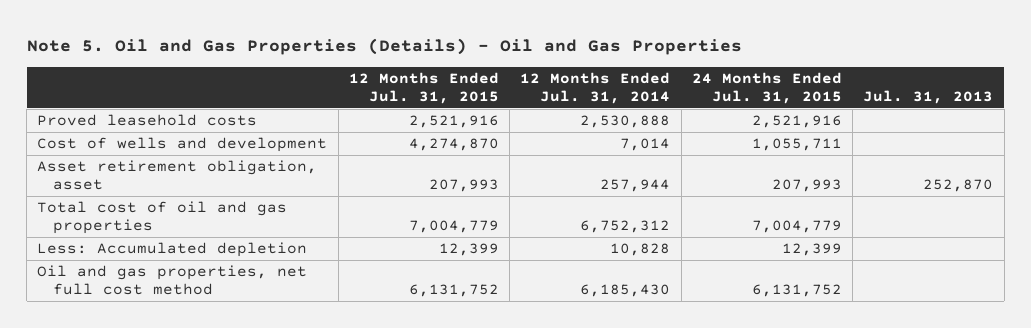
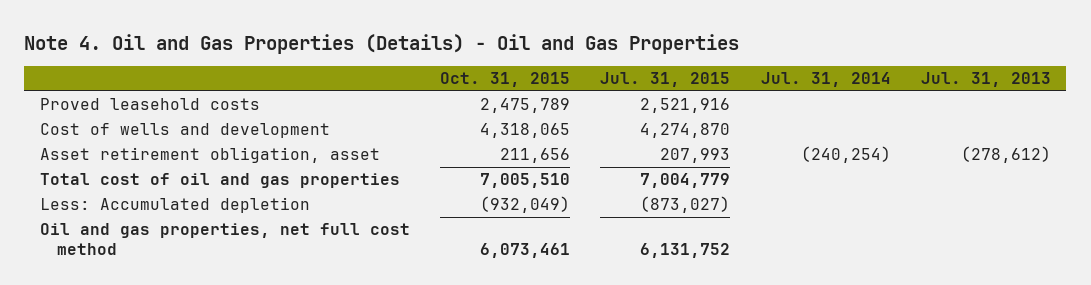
- Note 5. Oil and Gas Properties (Details) - Oil and Gas Properties
+ Note 4. Oil and Gas Properties (Details) - Oil and Gas Properties
- | 12 Months Ended Jul. 31, 2015 | 12 Months Ended Jul. 31, 2014 | 24 Months Ended Jul. 31, 2015 | Jul. 31, 2013
+ | Oct. 31, 2015 | Jul. 31, 2015 | Jul. 31, 2014 | Jul. 31, 2013
- Asset retirement obligation, asset | 207,993 | 257,944 | 207,993 | 252,870
+ Asset retirement obligation, asset | 211,656 | 207,993 | (240,254) | (278,612)

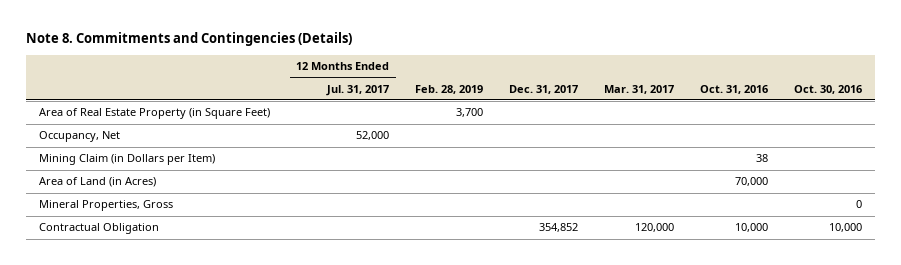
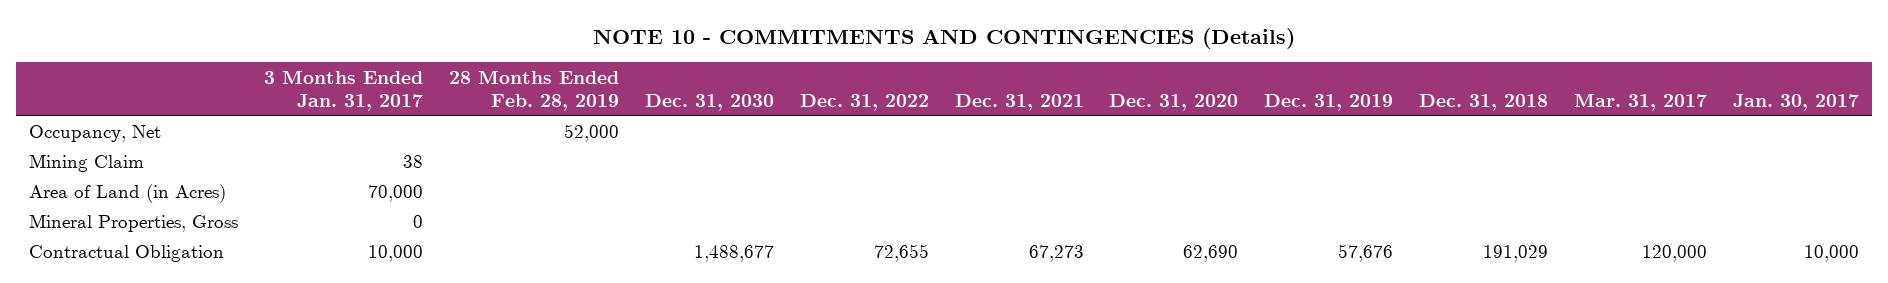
- Note 8. Commitments and Contingencies (Details)
+ NOTE 10 - COMMITMENTS AND CONTINGENCIES (Details)
- | 12 Months Ended Jul. 31, 2017 | Feb. 28, 2019 | Dec. 31, 2017 | Mar. 31, 2017 | Oct. 31, 2016 | Oct. 30, 2016
+ | 3 Months Ended Jan. 31, 2017 | 28 Months Ended Feb. 28, 2019 | Dec. 31, 2030 | Dec. 31, 2022 | Dec. 31, 2021 | Dec. 31, 2020 | Dec. 31, 2019 | Dec. 31, 2018 | Mar. 31, 2017 | Jan. 30, 2017
- Area of Real Estate Property (in Square Feet) | | 3,700 | | | |
- Mining Claim (in Dollars per Item) | | | | | 38 |
+ Mining Claim | 38 | | | | | | | | |

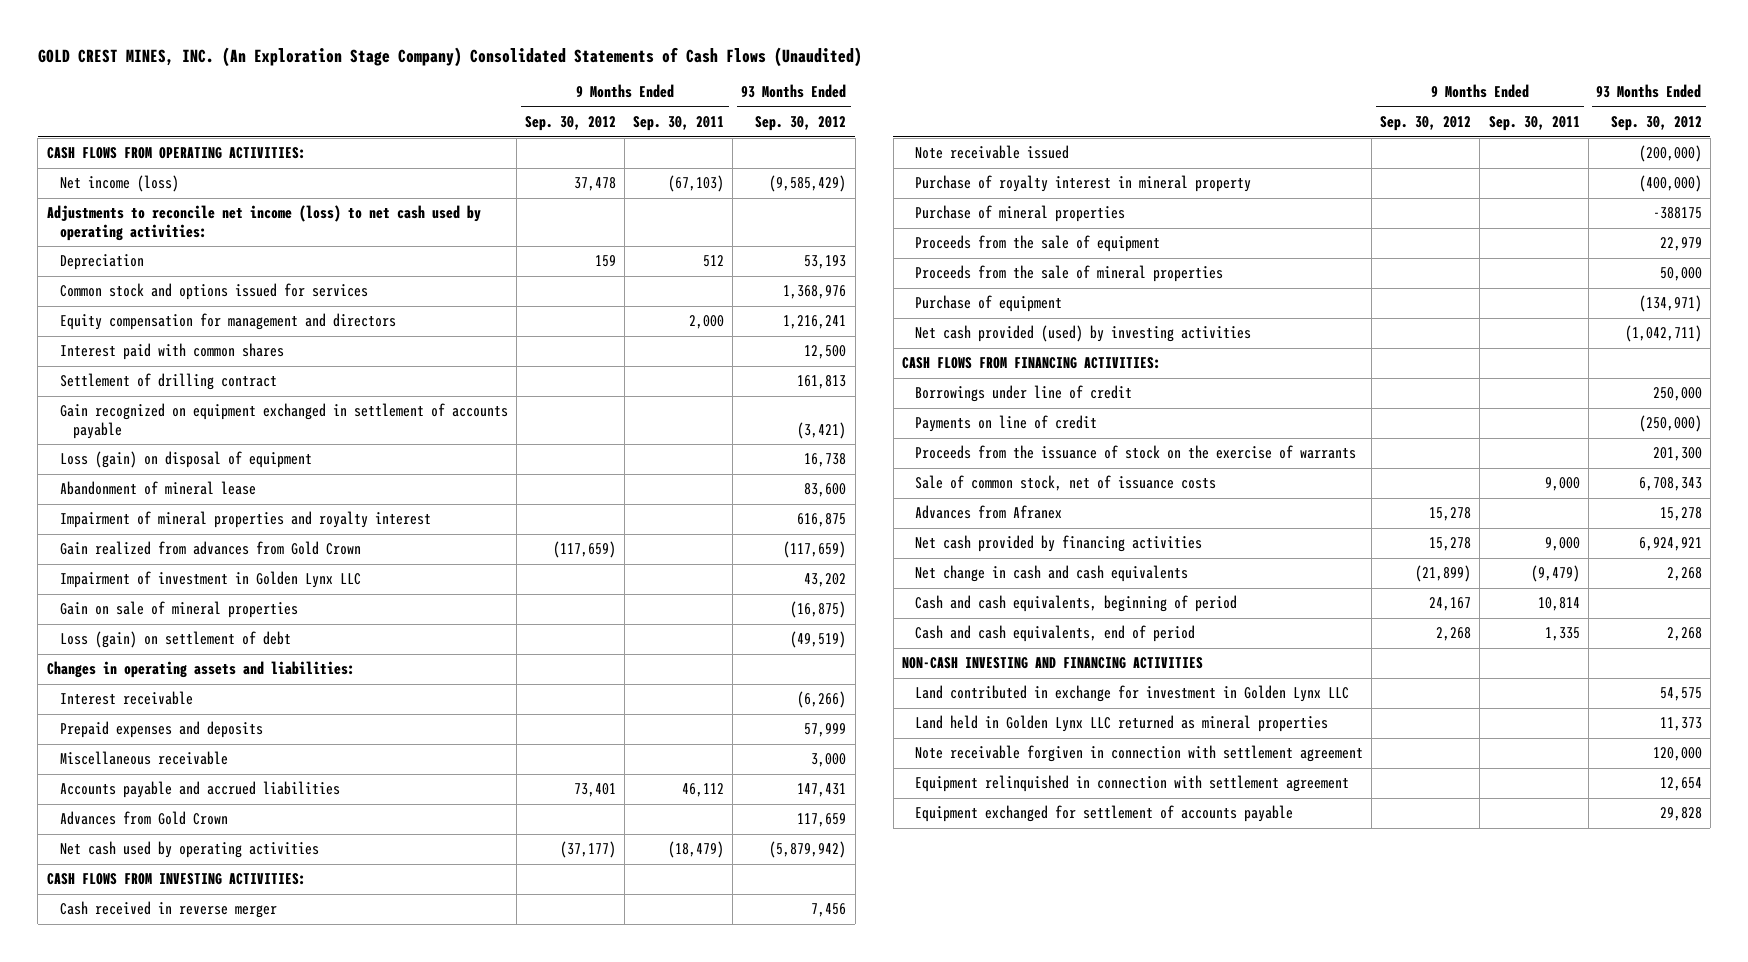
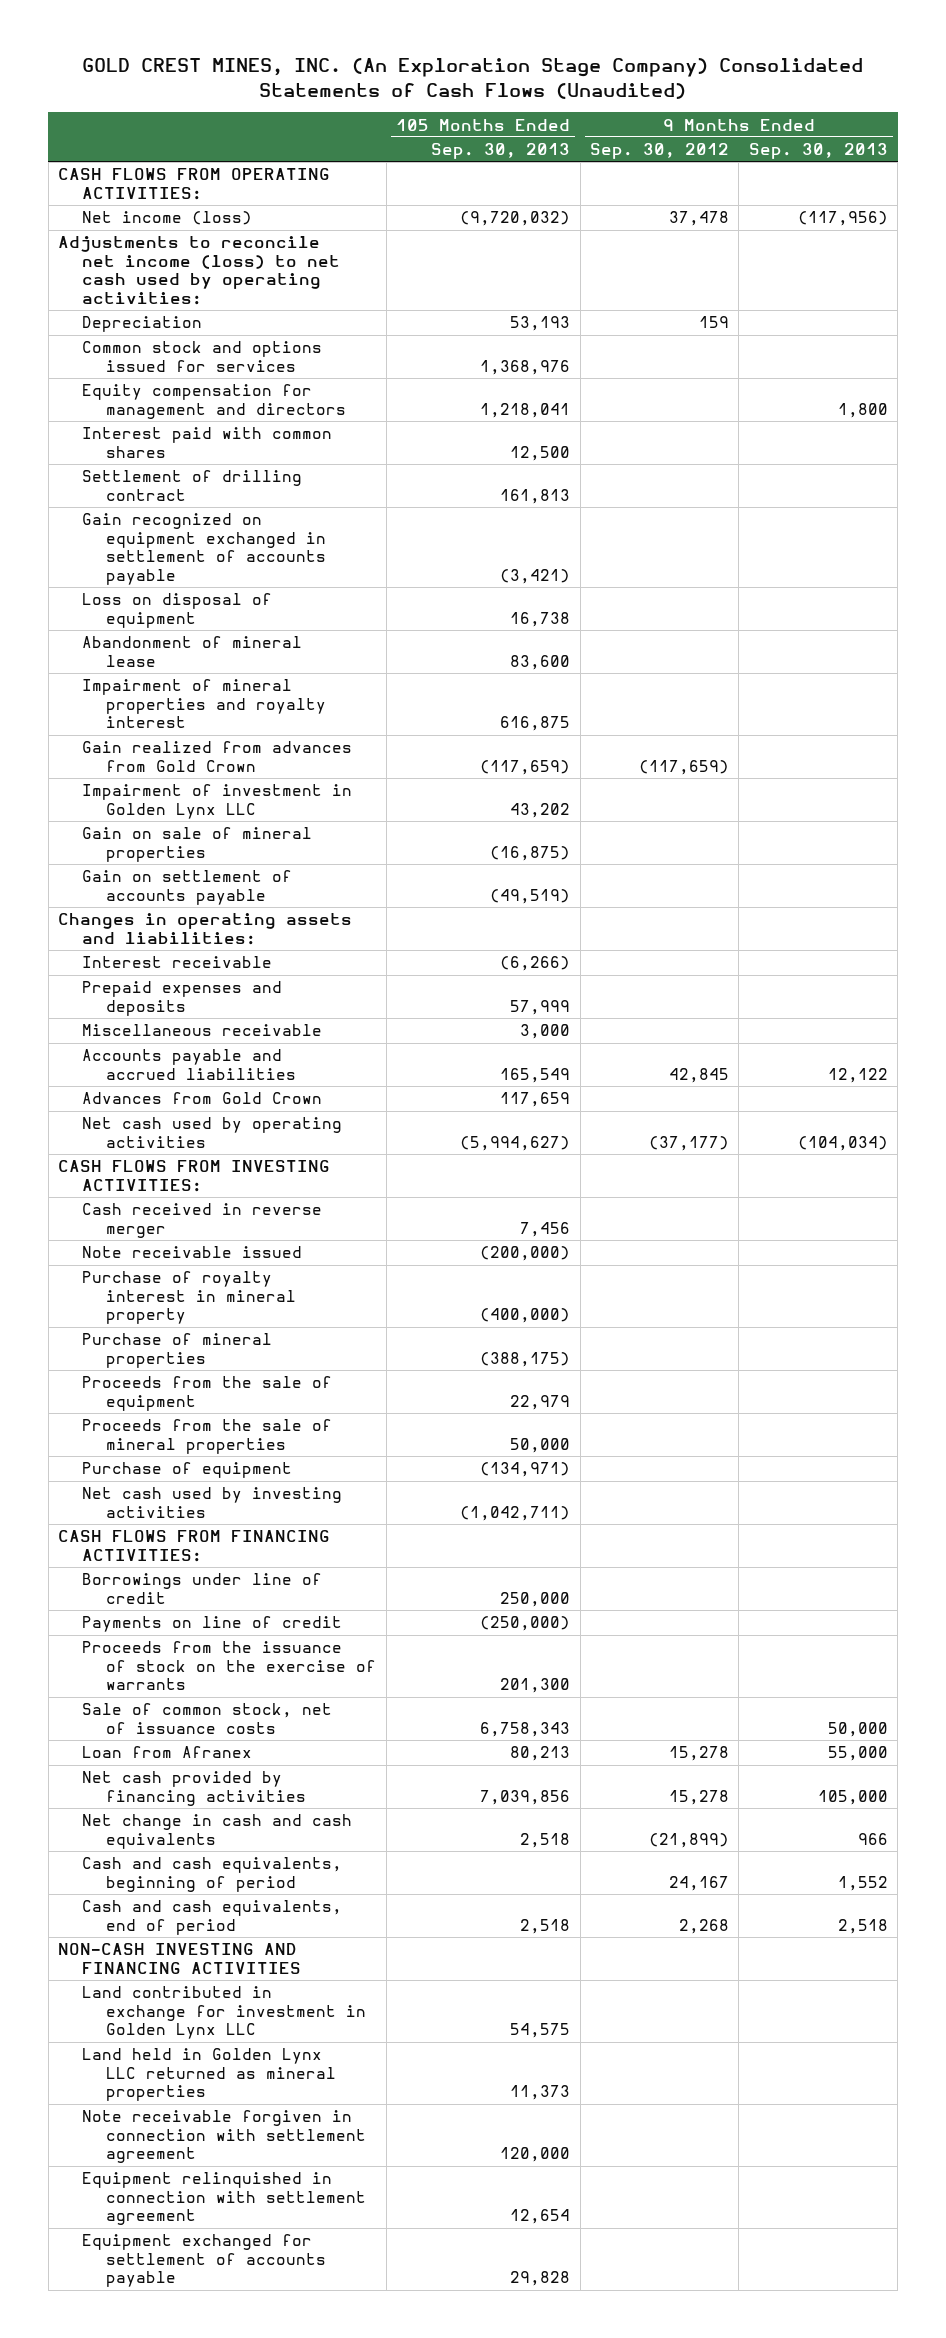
- | 9 Months Ended Sep. 30, 2012 | 9 Months Ended Sep. 30, 2011 | 93 Months Ended Sep. 30, 2012
+ | 105 Months Ended Sep. 30, 2013 | 9 Months Ended Sep. 30, 2012 | 9 Months Ended Sep. 30, 2013
- Loss (gain) on disposal of equipment | | | 16,738
+ Loss on disposal of equipment | 16,738 | |
- Loss (gain) on settlement of debt | | | (49,519)
+ Gain on settlement of accounts payable | (49,519) | |
- Accounts payable and accrued liabilities | 73,401 | 46,112 | 147,431
+ Accounts payable and accrued liabilities | 165,549 | 42,845 | 12,122
- Net cash provided (used) by investing activities | | | (1,042,711)
+ Net cash used by investing activities | (1,042,711) | |
- Advances from Afranex | 15,278 | | 15,278
+ Loan from Afranex | 80,213 | 15,278 | 55,000

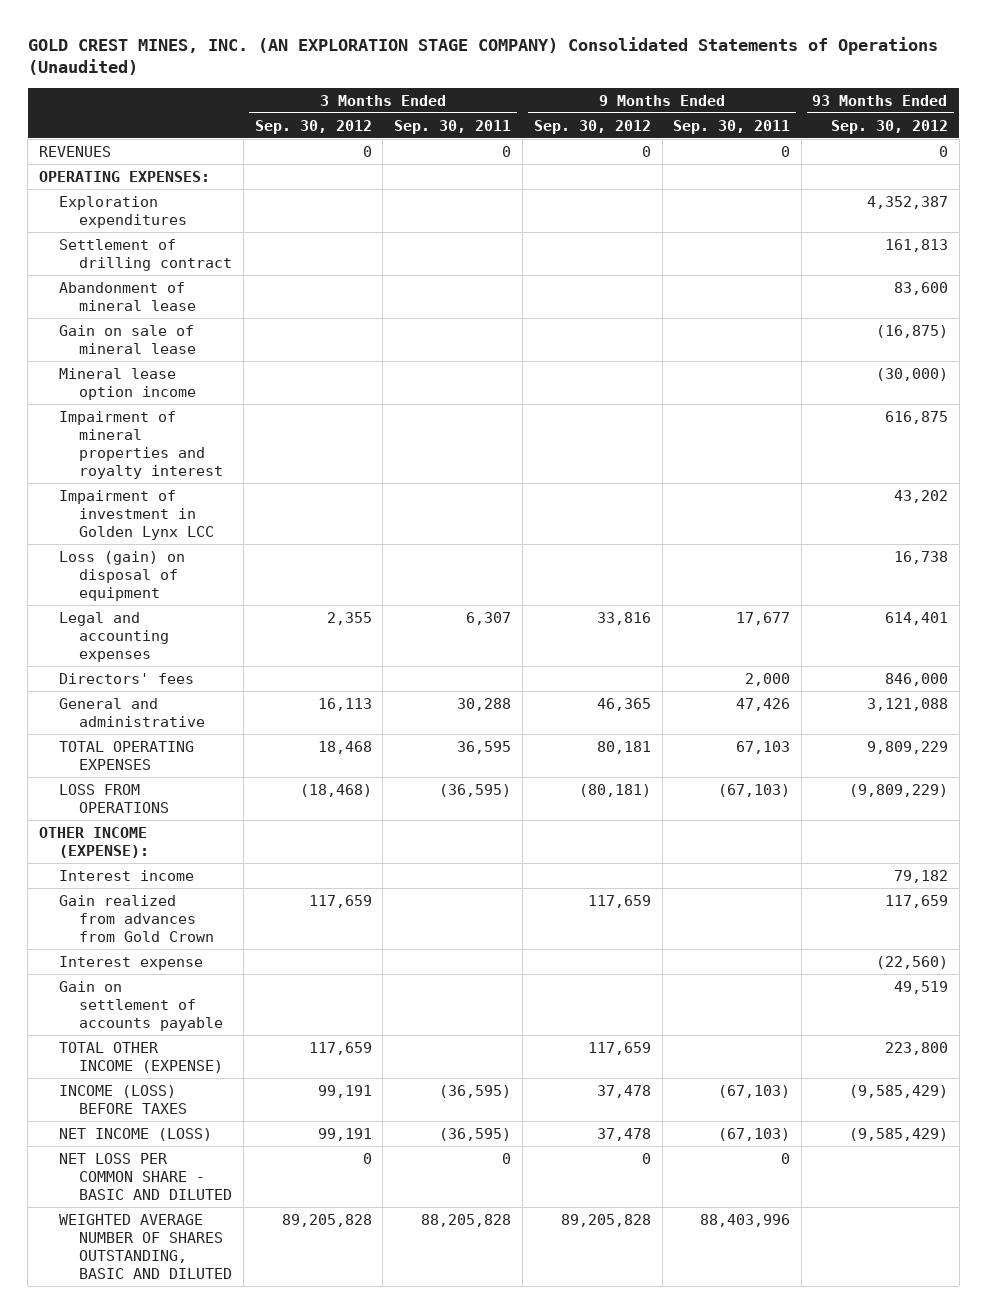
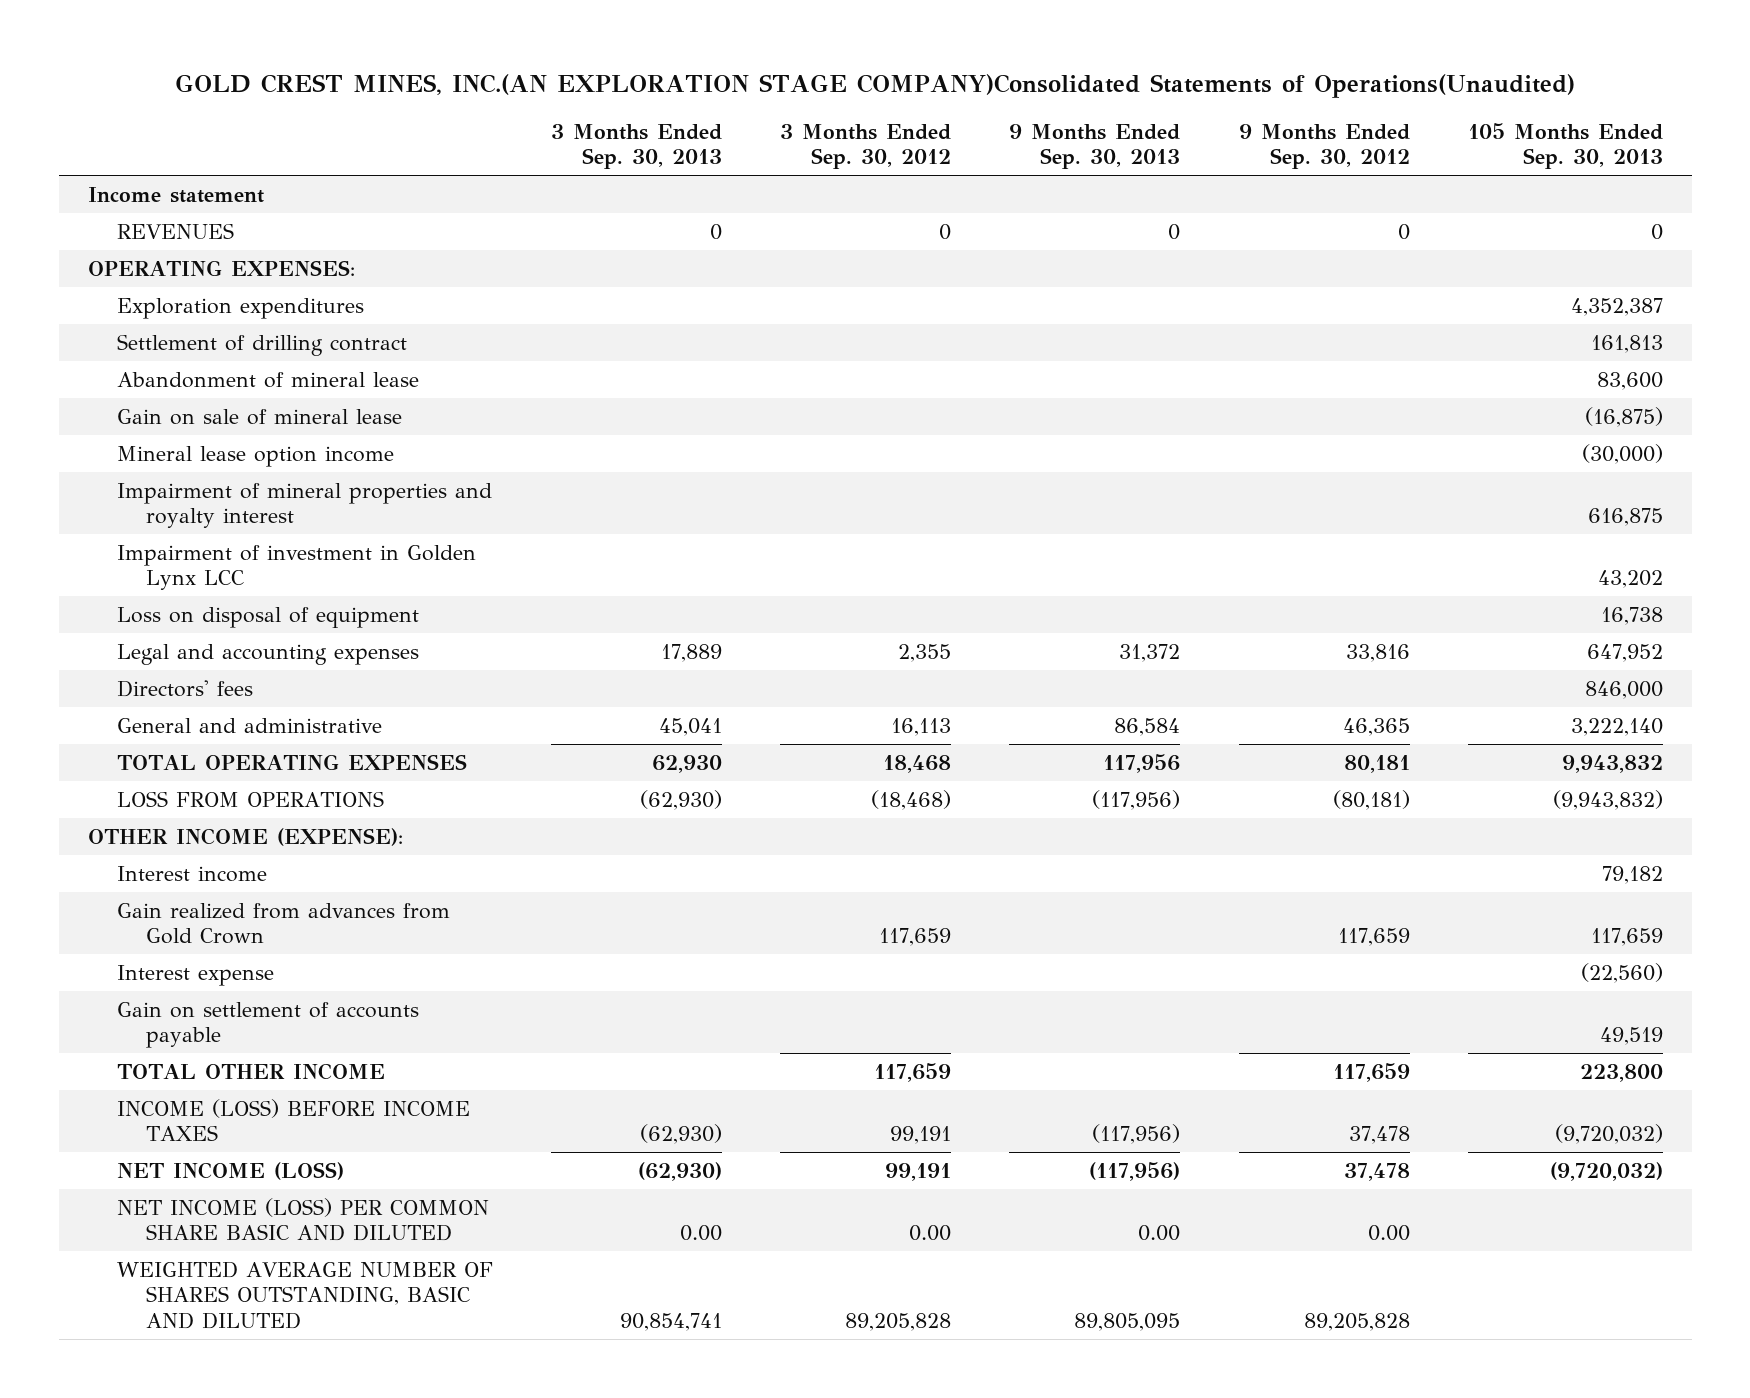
- GOLD CREST MINES, INC. (AN EXPLORATION STAGE COMPANY) Consolidated Statements of Operations (Unaudited)
+ GOLD CREST MINES, INC.(AN EXPLORATION STAGE COMPANY)Consolidated Statements of Operations(Unaudited)
- | 3 Months Ended Sep. 30, 2012 | 3 Months Ended Sep. 30, 2011 | 9 Months Ended Sep. 30, 2012 | 9 Months Ended Sep. 30, 2011 | 93 Months Ended Sep. 30, 2012
+ | 3 Months Ended Sep. 30, 2013 | 3 Months Ended Sep. 30, 2012 | 9 Months Ended Sep. 30, 2013 | 9 Months Ended Sep. 30, 2012 | 105 Months Ended Sep. 30, 2013
+ Income statement
- Loss (gain) on disposal of equipment | | | | | 16,738
+ Loss on disposal of equipment | | | | | 16,738
- TOTAL OTHER INCOME (EXPENSE) | 117,659 | | 117,659 | | 223,800
- INCOME (LOSS) BEFORE TAXES | 99,191 | (36,595) | 37,478 | (67,103) | (9,585,429)
+ TOTAL OTHER INCOME | | 117,659 | | 117,659 | 223,800
+ INCOME (LOSS) BEFORE INCOME TAXES | (62,930) | 99,191 | (117,956) | 37,478 | (9,720,032)
- NET LOSS PER COMMON SHARE - BASIC AND DILUTED | 0 | 0 | 0 | 0 |
+ NET INCOME (LOSS) PER COMMON SHARE BASIC AND DILUTED | 0.00 | 0.00 | 0.00 | 0.00 |

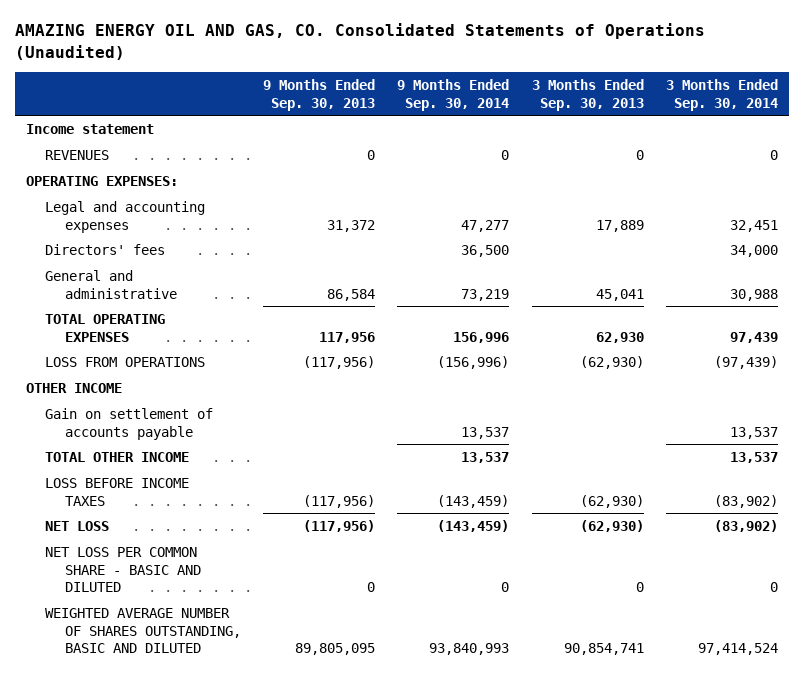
- GOLD CREST MINES, INC.(AN EXPLORATION STAGE COMPANY)Consolidated Statements of Operations(Unaudited)
+ AMAZING ENERGY OIL AND GAS, CO. Consolidated Statements of Operations (Unaudited)
- | 3 Months Ended Sep. 30, 2013 | 3 Months Ended Sep. 30, 2012 | 9 Months Ended Sep. 30, 2013 | 9 Months Ended Sep. 30, 2012 | 105 Months Ended Sep. 30, 2013
+ | 9 Months Ended Sep. 30, 2013 | 9 Months Ended Sep. 30, 2014 | 3 Months Ended Sep. 30, 2013 | 3 Months Ended Sep. 30, 2014
- Exploration expenditures | | | | | 4,352,387
- Settlement of drilling contract | | | | | 161,813
- Abandonment of mineral lease | | | | | 83,600
- Gain on sale of mineral lease | | | | | (16,875)
- Mineral lease option income | | | | | (30,000)
- Impairment of mineral properties and royalty interest | | | | | 616,875
- Impairment of investment in Golden Lynx LCC | | | | | 43,202
- Loss on disposal of equipment | | | | | 16,738
- OTHER INCOME (EXPENSE):
- Interest income | | | | | 79,182
- Gain realized from advances from Gold Crown | | 117,659 | | 117,659 | 117,659
- Interest expense | | | | | (22,560)
+ OTHER INCOME
- INCOME (LOSS) BEFORE INCOME TAXES | (62,930) | 99,191 | (117,956) | 37,478 | (9,720,032)
- NET INCOME (LOSS) | (62,930) | 99,191 | (117,956) | 37,478 | (9,720,032)
- NET INCOME (LOSS) PER COMMON SHARE BASIC AND DILUTED | 0.00 | 0.00 | 0.00 | 0.00 |
+ LOSS BEFORE INCOME TAXES | (117,956) | (143,459) | (62,930) | (83,902)
+ NET LOSS | (117,956) | (143,459) | (62,930) | (83,902)
+ NET LOSS PER COMMON SHARE - BASIC AND DILUTED | 0 | 0 | 0 | 0

